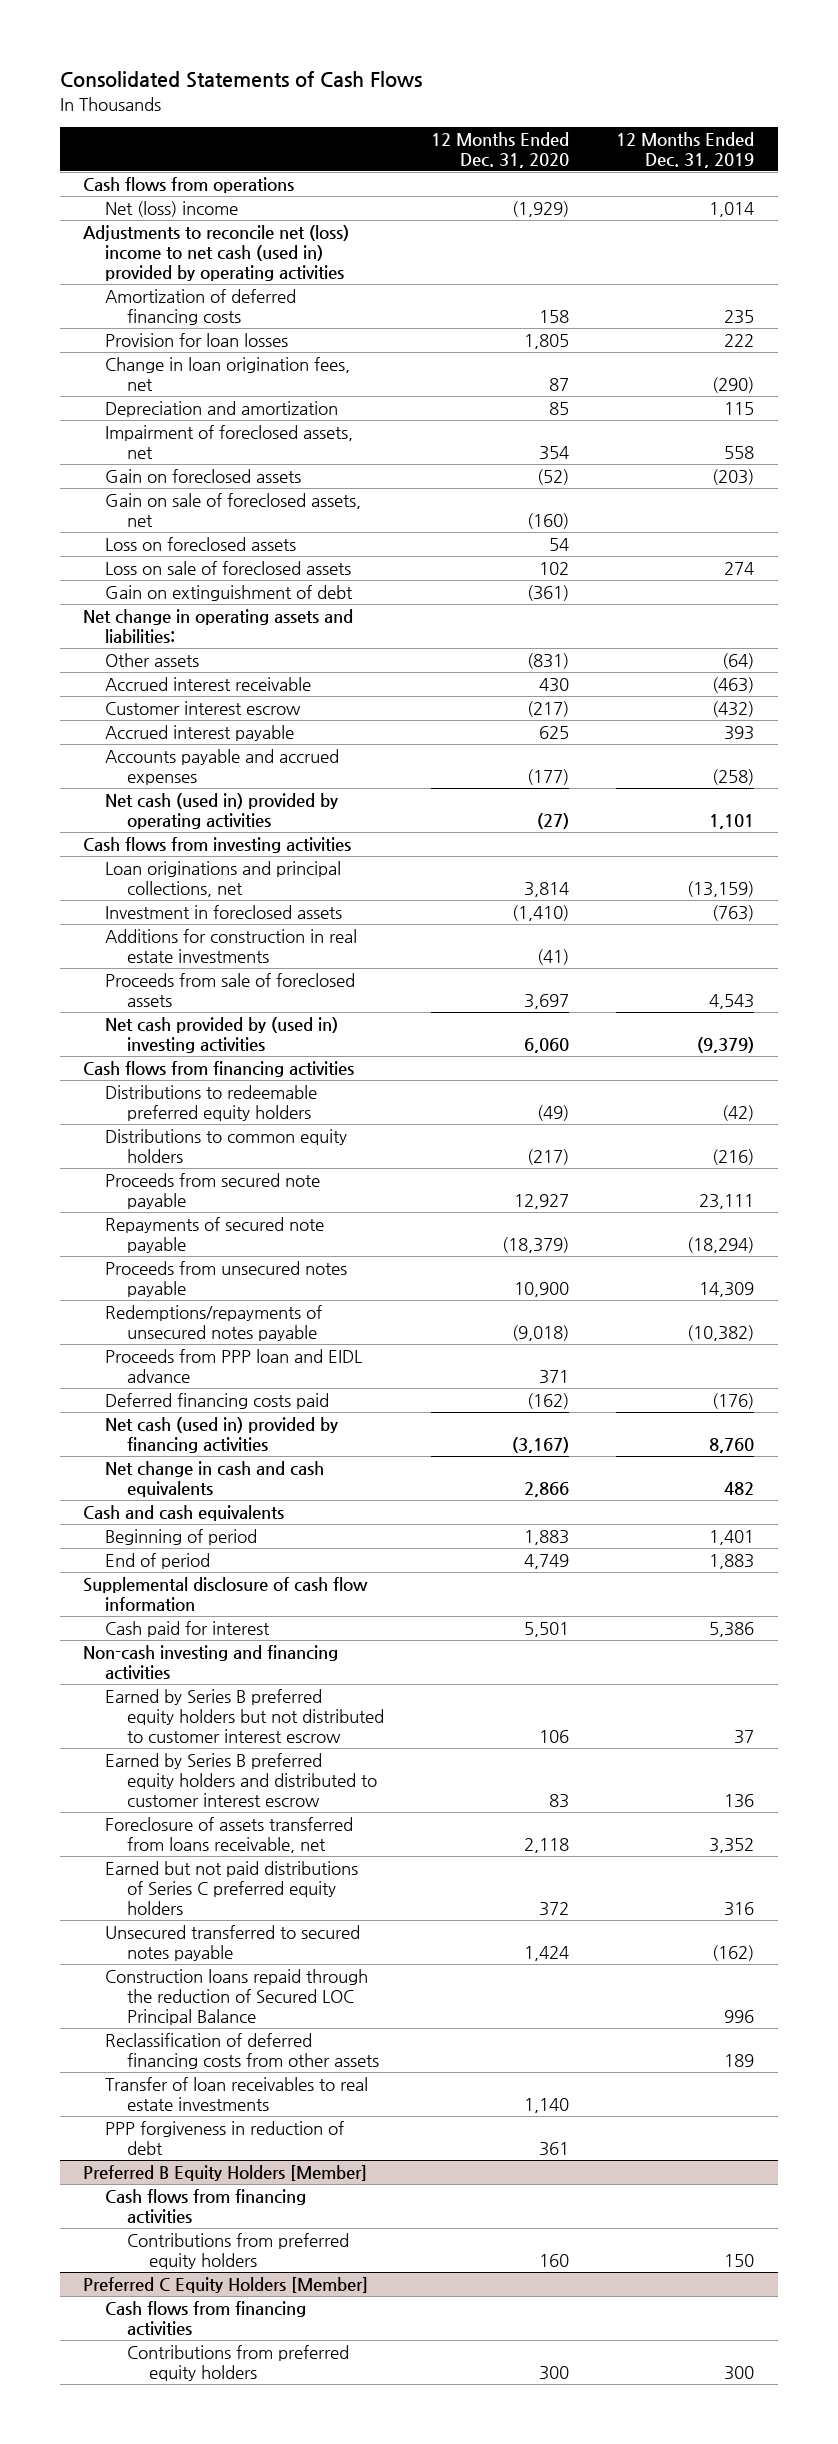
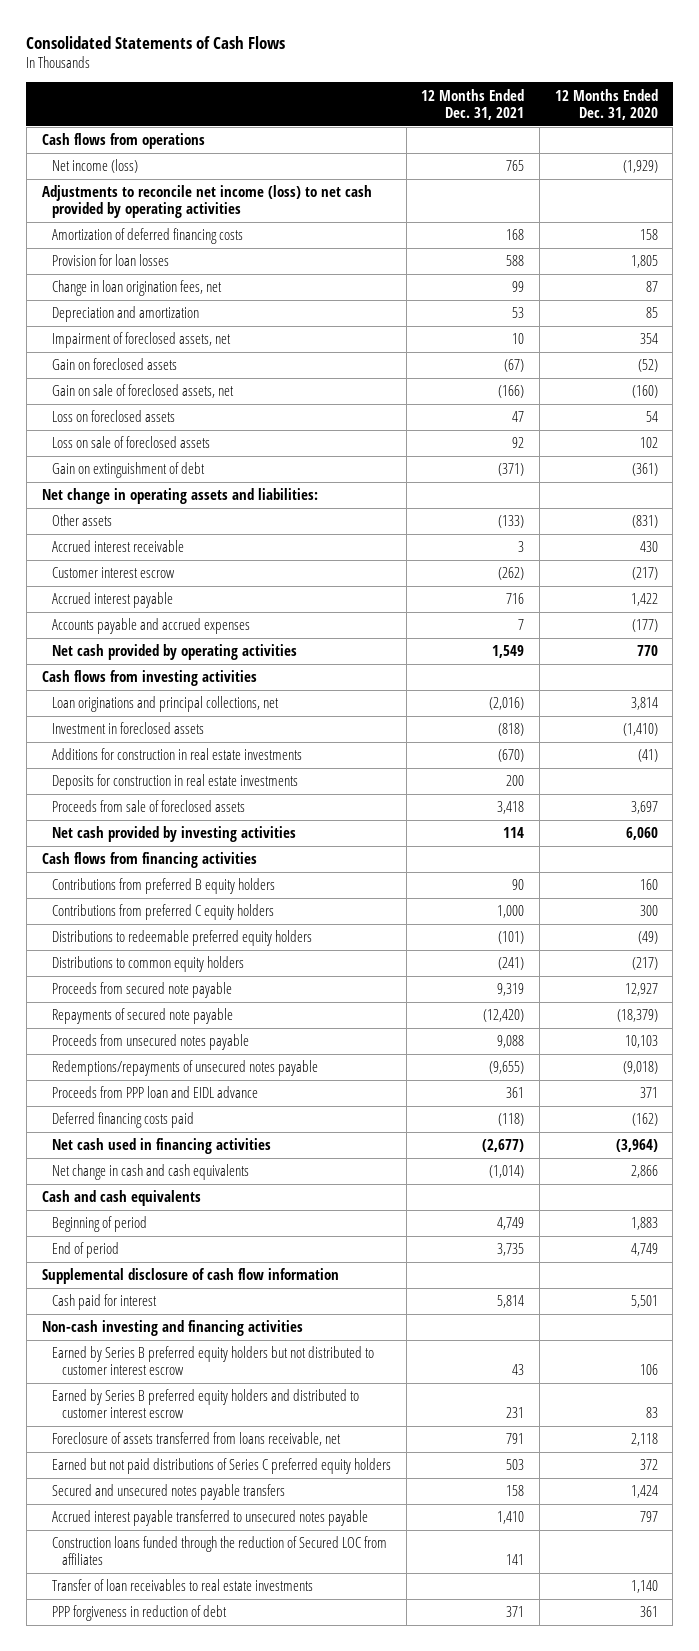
- | 12 Months Ended Dec. 31, 2020 | 12 Months Ended Dec. 31, 2019
+ | 12 Months Ended Dec. 31, 2021 | 12 Months Ended Dec. 31, 2020
- Net (loss) income | (1,929) | 1,014
- Adjustments to reconcile net (loss) income to net cash (used in) provided by operating activities
+ Net income (loss) | 765 | (1,929)
+ Adjustments to reconcile net income (loss) to net cash provided by operating activities
- Accrued interest payable | 625 | 393
+ Accrued interest payable | 716 | 1,422
- Net cash (used in) provided by operating activities | (27) | 1,101
+ Net cash provided by operating activities | 1,549 | 770
+ Deposits for construction in real estate investments | 200 |
- Net cash provided by (used in) investing activities | 6,060 | (9,379)
+ Net cash provided by investing activities | 114 | 6,060
+ Contributions from preferred B equity holders | 90 | 160
+ Contributions from preferred C equity holders | 1,000 | 300
- Proceeds from unsecured notes payable | 10,900 | 14,309
+ Proceeds from unsecured notes payable | 9,088 | 10,103
- Net cash (used in) provided by financing activities | (3,167) | 8,760
+ Net cash used in financing activities | (2,677) | (3,964)
- Unsecured transferred to secured notes payable | 1,424 | (162)
- Construction loans repaid through the reduction of Secured LOC Principal Balance | | 996
- Reclassification of deferred financing costs from other assets | | 189
+ Secured and unsecured notes payable transfers | 158 | 1,424
+ Accrued interest payable transferred to unsecured notes payable | 1,410 | 797
+ Construction loans funded through the reduction of Secured LOC from affiliates | 141 |
- Preferred B Equity Holders [Member]
- Cash flows from financing activities
- Contributions from preferred equity holders | 160 | 150
- Preferred C Equity Holders [Member]
- Cash flows from financing activities
- Contributions from preferred equity holders | 300 | 300

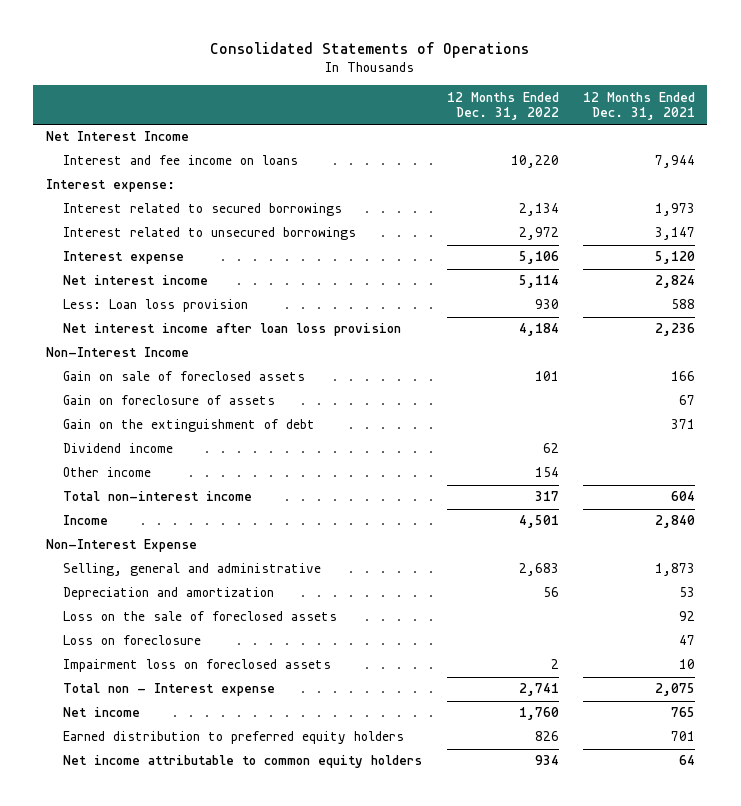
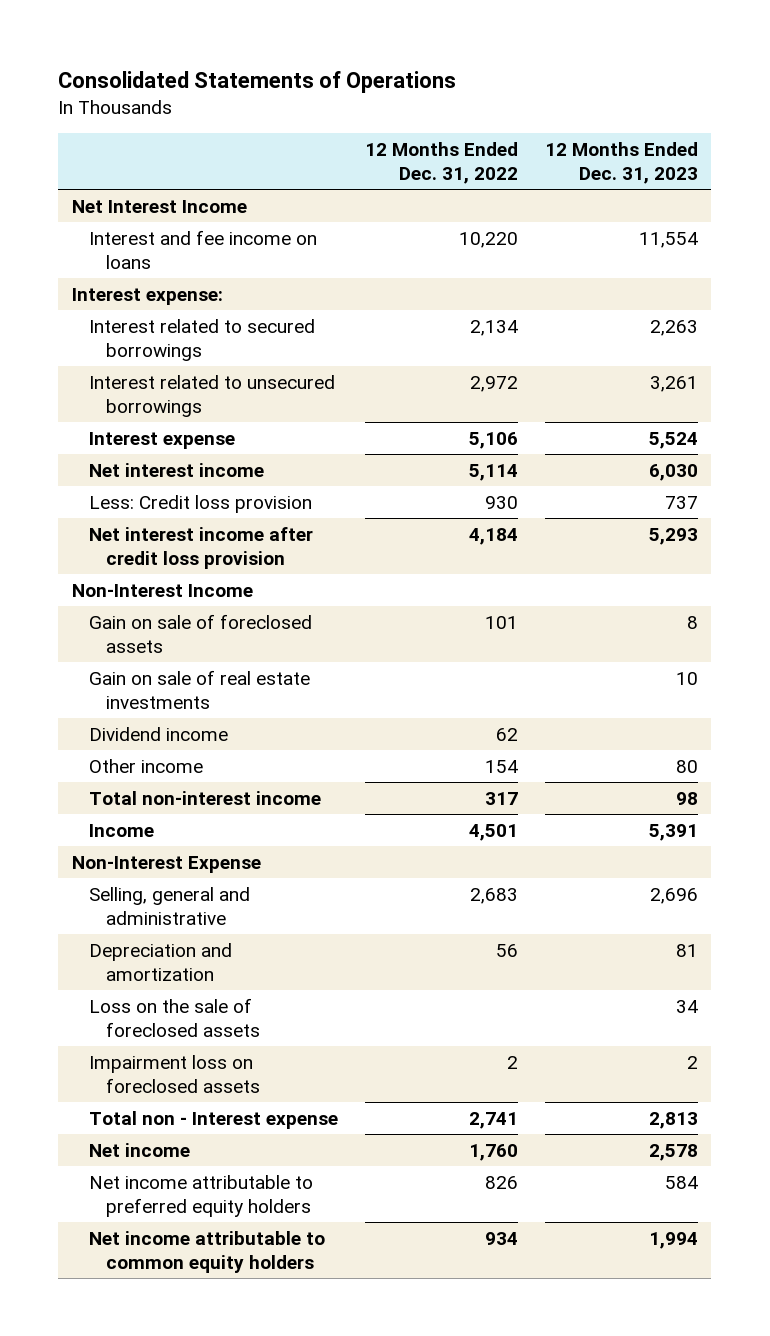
- | 12 Months Ended Dec. 31, 2022 | 12 Months Ended Dec. 31, 2021
+ | 12 Months Ended Dec. 31, 2022 | 12 Months Ended Dec. 31, 2023
- Less: Loan loss provision | 930 | 588
- Net interest income after loan loss provision | 4,184 | 2,236
+ Less: Credit loss provision | 930 | 737
+ Net interest income after credit loss provision | 4,184 | 5,293
- Gain on foreclosure of assets | | 67
- Gain on the extinguishment of debt | | 371
+ Gain on sale of real estate investments | | 10
- Loss on foreclosure | | 47
- Earned distribution to preferred equity holders | 826 | 701
+ Net income attributable to preferred equity holders | 826 | 584

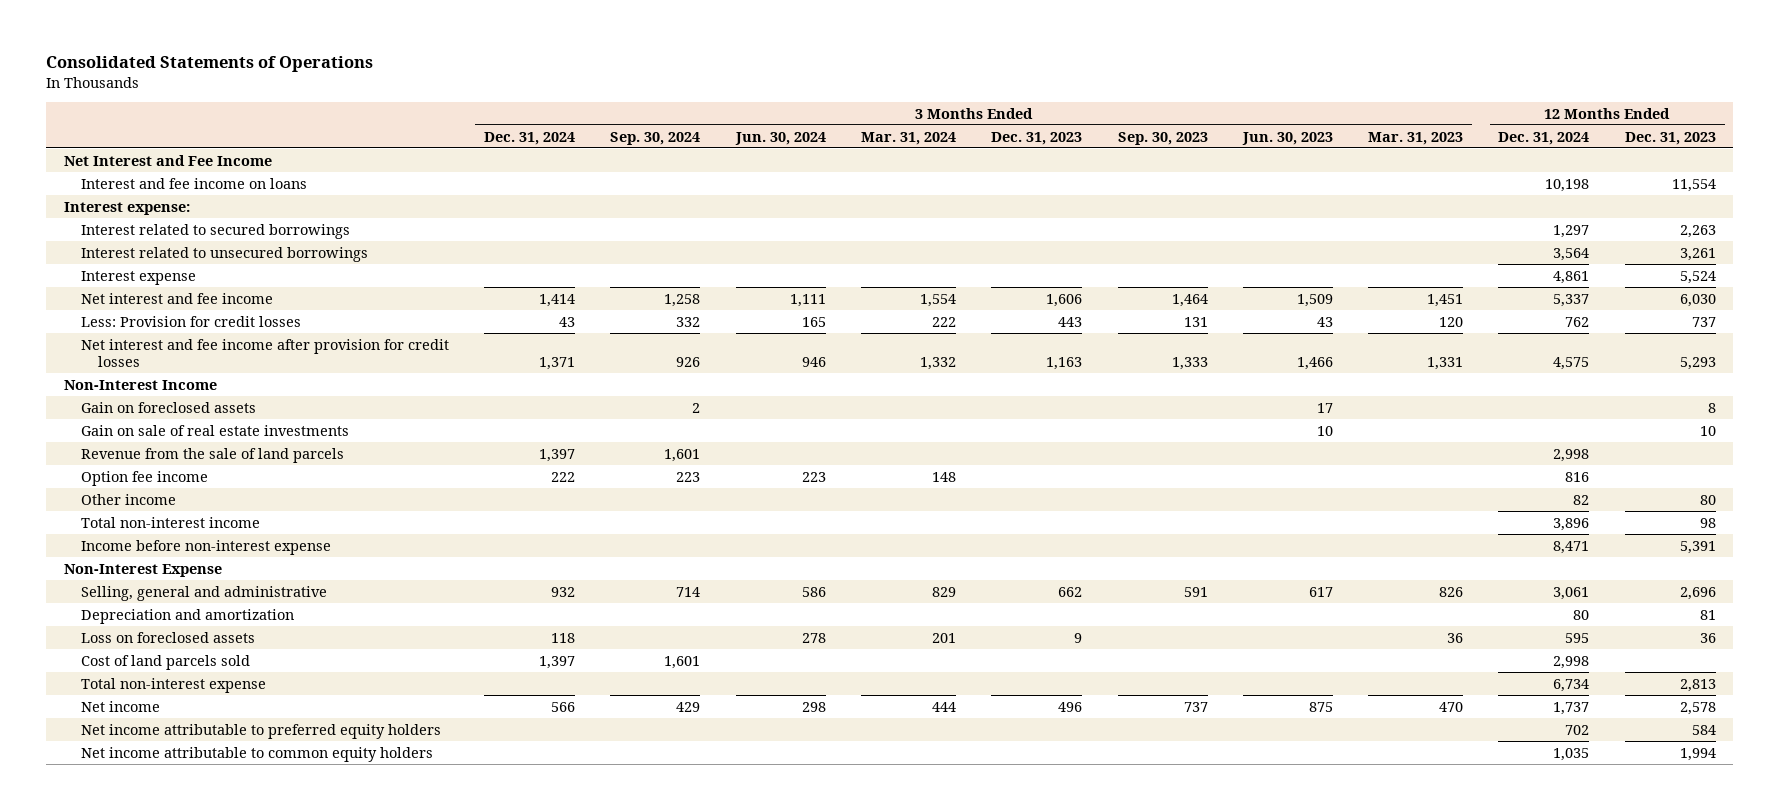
- | 12 Months Ended Dec. 31, 2022 | 12 Months Ended Dec. 31, 2023
+ | 3 Months Ended Dec. 31, 2024 | 3 Months Ended Sep. 30, 2024 | 3 Months Ended Jun. 30, 2024 | 3 Months Ended Mar. 31, 2024 | 3 Months Ended Dec. 31, 2023 | 3 Months Ended Sep. 30, 2023 | 3 Months Ended Jun. 30, 2023 | 3 Months Ended Mar. 31, 2023 | 12 Months Ended Dec. 31, 2024 | 12 Months Ended Dec. 31, 2023
- Net Interest Income
+ Net Interest and Fee Income
- Net interest income | 5,114 | 6,030
- Less: Credit loss provision | 930 | 737
- Net interest income after credit loss provision | 4,184 | 5,293
+ Net interest and fee income | 1,414 | 1,258 | 1,111 | 1,554 | 1,606 | 1,464 | 1,509 | 1,451 | 5,337 | 6,030
+ Less: Provision for credit losses | 43 | 332 | 165 | 222 | 443 | 131 | 43 | 120 | 762 | 737
+ Net interest and fee income after provision for credit losses | 1,371 | 926 | 946 | 1,332 | 1,163 | 1,333 | 1,466 | 1,331 | 4,575 | 5,293
- Gain on sale of foreclosed assets | 101 | 8
+ Gain on foreclosed assets | | 2 | | | | | 17 | | | 8
- Dividend income | 62 |
+ Revenue from the sale of land parcels | 1,397 | 1,601 | | | | | | | 2,998 |
+ Option fee income | 222 | 223 | 223 | 148 | | | | | 816 |
- Income | 4,501 | 5,391
+ Income before non-interest expense | | | | | | | | | 8,471 | 5,391
- Loss on the sale of foreclosed assets | | 34
- Impairment loss on foreclosed assets | 2 | 2
- Total non - Interest expense | 2,741 | 2,813
+ Loss on foreclosed assets | 118 | | 278 | 201 | 9 | | | 36 | 595 | 36
+ Cost of land parcels sold | 1,397 | 1,601 | | | | | | | 2,998 |
+ Total non-interest expense | | | | | | | | | 6,734 | 2,813

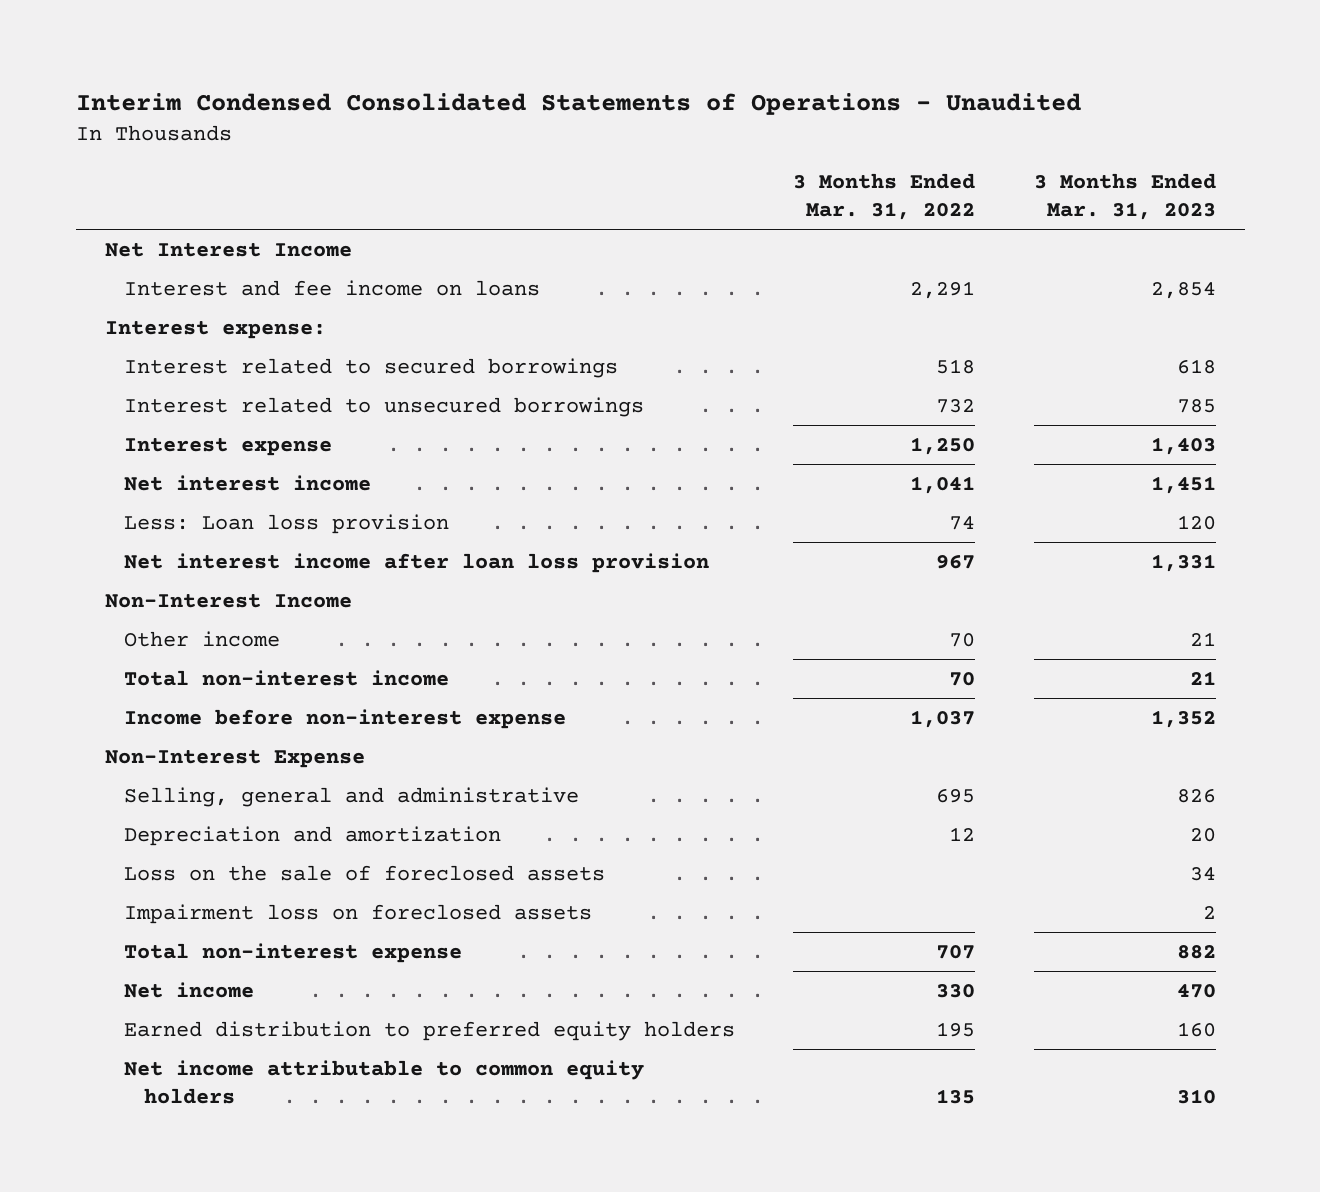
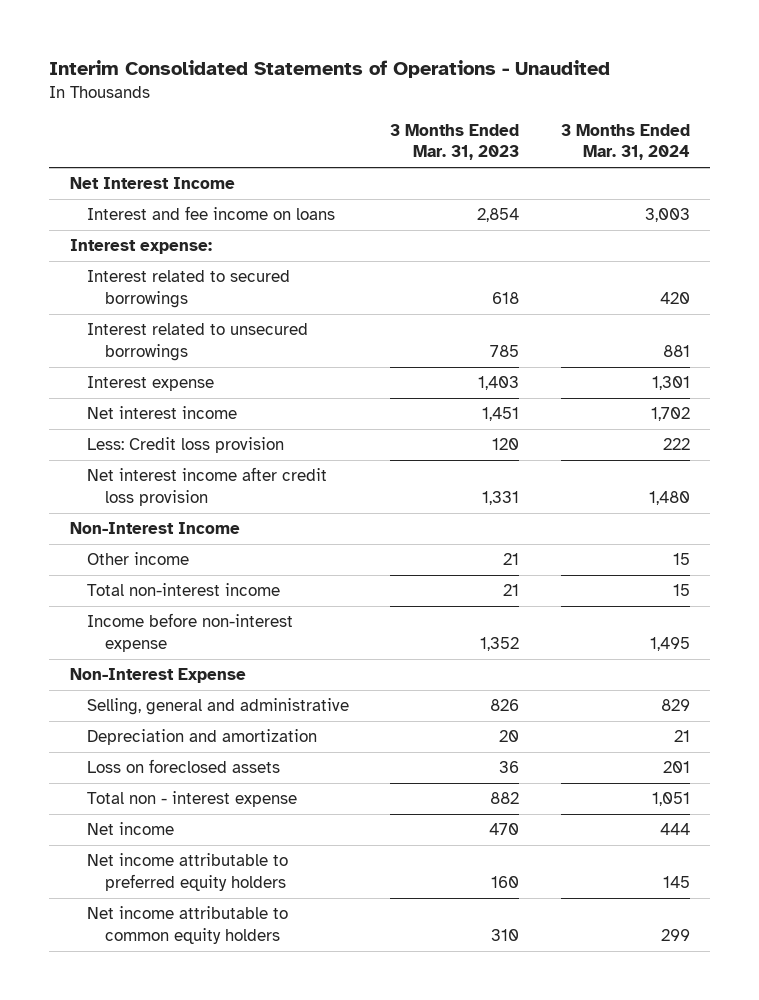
- Interim Condensed Consolidated Statements of Operations - Unaudited
+ Interim Consolidated Statements of Operations - Unaudited
- | 3 Months Ended Mar. 31, 2022 | 3 Months Ended Mar. 31, 2023
+ | 3 Months Ended Mar. 31, 2023 | 3 Months Ended Mar. 31, 2024
- Less: Loan loss provision | 74 | 120
- Net interest income after loan loss provision | 967 | 1,331
+ Less: Credit loss provision | 120 | 222
+ Net interest income after credit loss provision | 1,331 | 1,480
- Loss on the sale of foreclosed assets | | 34
- Impairment loss on foreclosed assets | | 2
- Total non-interest expense | 707 | 882
+ Loss on foreclosed assets | 36 | 201
+ Total non - interest expense | 882 | 1,051
- Earned distribution to preferred equity holders | 195 | 160
+ Net income attributable to preferred equity holders | 160 | 145

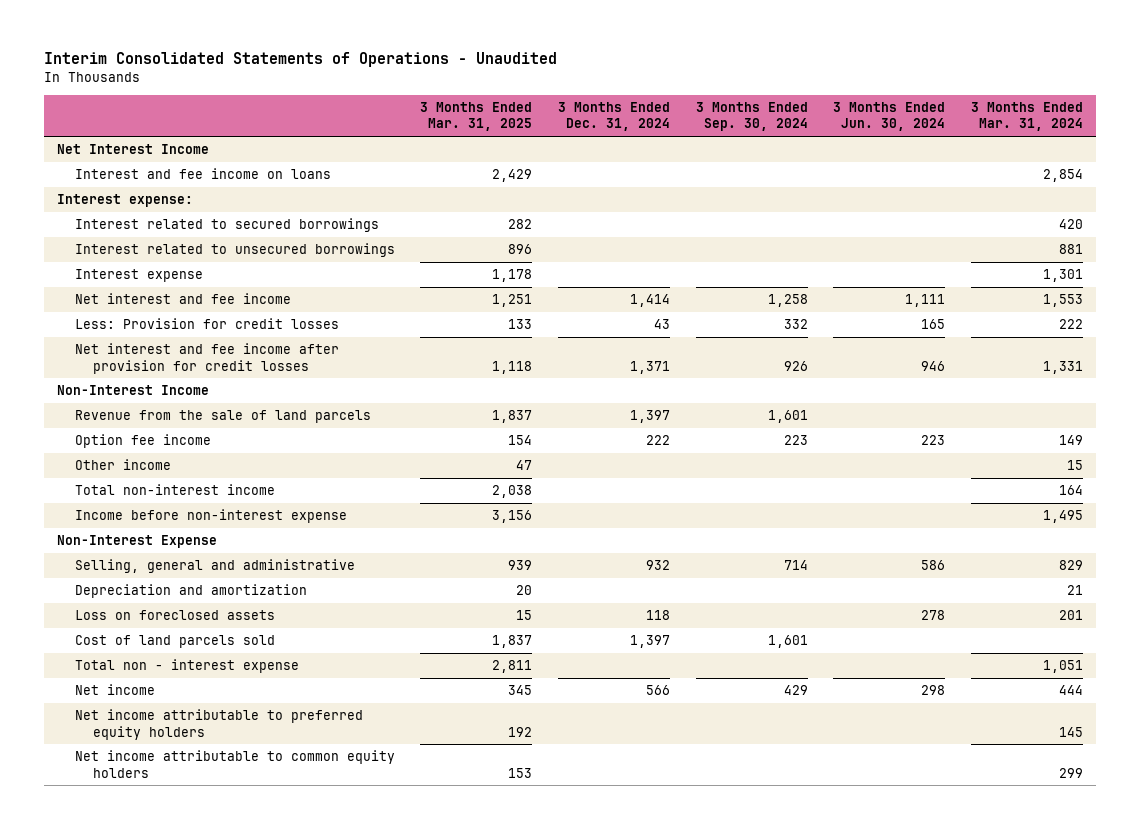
- | 3 Months Ended Mar. 31, 2023 | 3 Months Ended Mar. 31, 2024
+ | 3 Months Ended Mar. 31, 2025 | 3 Months Ended Dec. 31, 2024 | 3 Months Ended Sep. 30, 2024 | 3 Months Ended Jun. 30, 2024 | 3 Months Ended Mar. 31, 2024
- Interest and fee income on loans | 2,854 | 3,003
+ Interest and fee income on loans | 2,429 | | | | 2,854
- Net interest income | 1,451 | 1,702
- Less: Credit loss provision | 120 | 222
- Net interest income after credit loss provision | 1,331 | 1,480
+ Net interest and fee income | 1,251 | 1,414 | 1,258 | 1,111 | 1,553
+ Less: Provision for credit losses | 133 | 43 | 332 | 165 | 222
+ Net interest and fee income after provision for credit losses | 1,118 | 1,371 | 926 | 946 | 1,331
+ Revenue from the sale of land parcels | 1,837 | 1,397 | 1,601 | |
+ Option fee income | 154 | 222 | 223 | 223 | 149
- Total non-interest income | 21 | 15
+ Total non-interest income | 2,038 | | | | 164
+ Cost of land parcels sold | 1,837 | 1,397 | 1,601 | |

